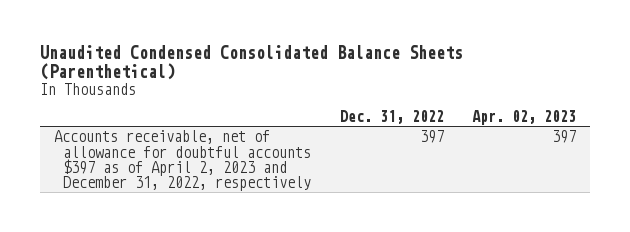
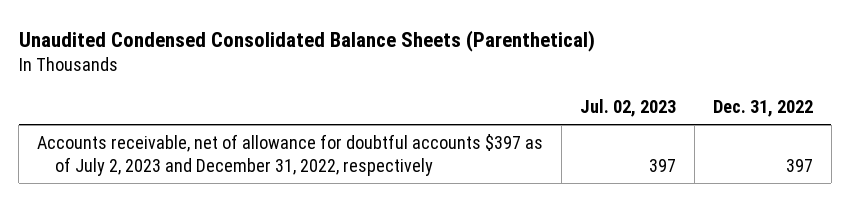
- | Dec. 31, 2022 | Apr. 02, 2023
+ | Jul. 02, 2023 | Dec. 31, 2022
- Accounts receivable, net of allowance for doubtful accounts $397 as of April 2, 2023 and December 31, 2022, respectively | 397 | 397
+ Accounts receivable, net of allowance for doubtful accounts $397 as of July 2, 2023 and December 31, 2022, respectively | 397 | 397

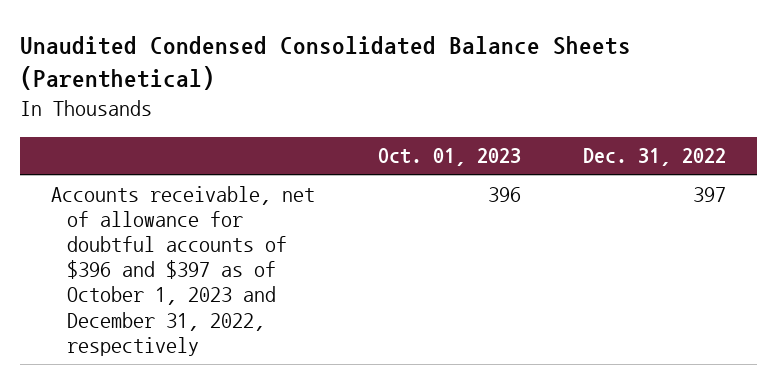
- | Jul. 02, 2023 | Dec. 31, 2022
+ | Oct. 01, 2023 | Dec. 31, 2022
- Accounts receivable, net of allowance for doubtful accounts $397 as of July 2, 2023 and December 31, 2022, respectively | 397 | 397
+ Accounts receivable, net of allowance for doubtful accounts of $396 and $397 as of October 1, 2023 and December 31, 2022, respectively | 396 | 397

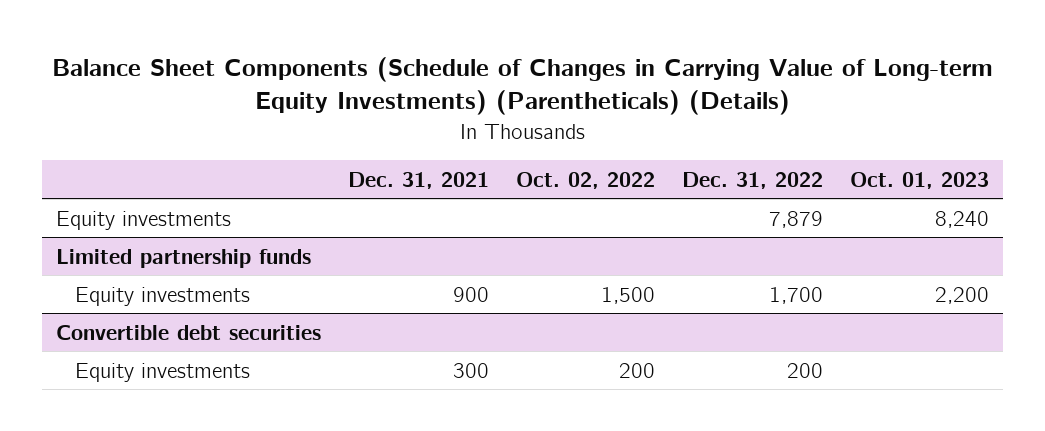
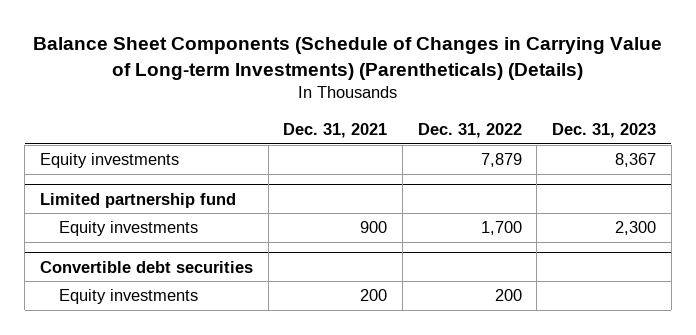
- Balance Sheet Components (Schedule of Changes in Carrying Value of Long-term Equity Investments) (Parentheticals) (Details)
+ Balance Sheet Components (Schedule of Changes in Carrying Value of Long-term Investments) (Parentheticals) (Details)
- | Dec. 31, 2021 | Oct. 02, 2022 | Dec. 31, 2022 | Oct. 01, 2023
+ | Dec. 31, 2021 | Dec. 31, 2022 | Dec. 31, 2023
- Limited partnership funds
+ Limited partnership fund
@ Convertible debt securities
- Equity investments | 300 | 200 | 200 |
+ Equity investments | 200 | 200 |

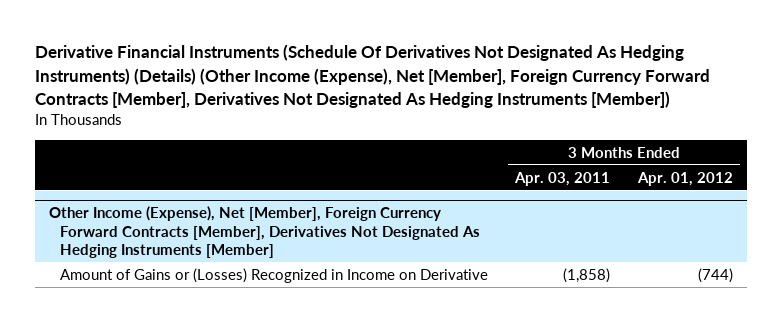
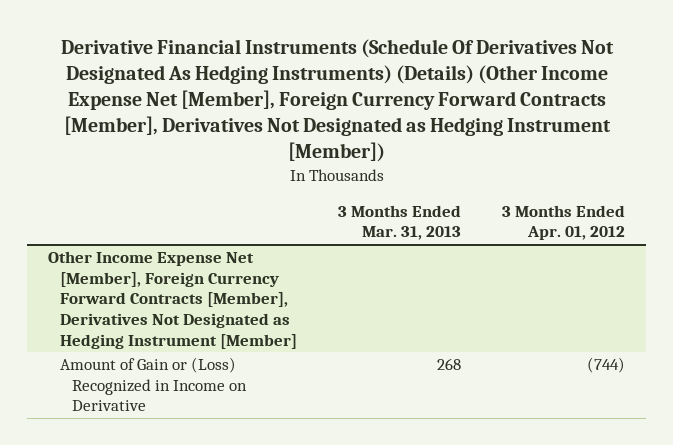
- Derivative Financial Instruments (Schedule Of Derivatives Not Designated As Hedging Instruments) (Details) (Other Income (Expense), Net [Member], Foreign Currency Forward Contracts [Member], Derivatives Not Designated As Hedging Instruments [Member])
+ Derivative Financial Instruments (Schedule Of Derivatives Not Designated As Hedging Instruments) (Details) (Other Income Expense Net [Member], Foreign Currency Forward Contracts [Member], Derivatives Not Designated as Hedging Instrument [Member])
- | 3 Months Ended Apr. 03, 2011 | 3 Months Ended Apr. 01, 2012
+ | 3 Months Ended Mar. 31, 2013 | 3 Months Ended Apr. 01, 2012
- Other Income (Expense), Net [Member], Foreign Currency Forward Contracts [Member], Derivatives Not Designated As Hedging Instruments [Member]
- Amount of Gains or (Losses) Recognized in Income on Derivative | (1,858) | (744)
+ Other Income Expense Net [Member], Foreign Currency Forward Contracts [Member], Derivatives Not Designated as Hedging Instrument [Member]
+ Amount of Gain or (Loss) Recognized in Income on Derivative | 268 | (744)

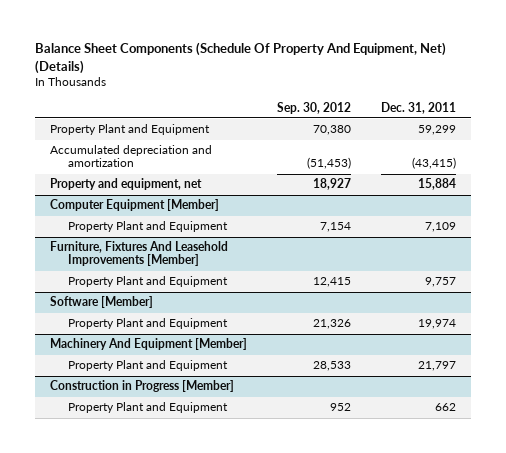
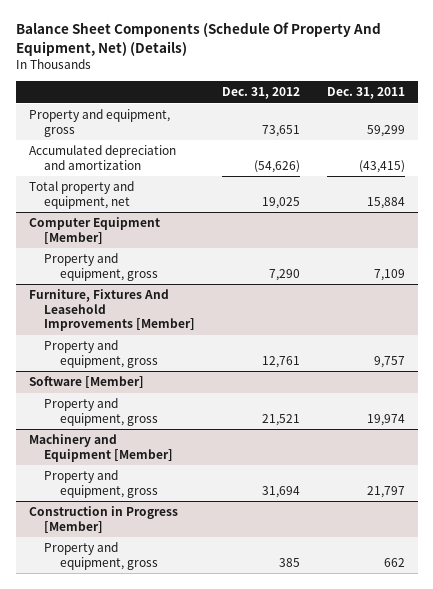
- | Sep. 30, 2012 | Dec. 31, 2011
+ | Dec. 31, 2012 | Dec. 31, 2011
- Property Plant and Equipment | 70,380 | 59,299
+ Property and equipment, gross | 73,651 | 59,299
- Property and equipment, net | 18,927 | 15,884
+ Total property and equipment, net | 19,025 | 15,884
@ Computer Equipment [Member]
- Property Plant and Equipment | 7,154 | 7,109
+ Property and equipment, gross | 7,290 | 7,109
@ Furniture, Fixtures And Leasehold Improvements [Member]
- Property Plant and Equipment | 12,415 | 9,757
+ Property and equipment, gross | 12,761 | 9,757
@ Software [Member]
- Property Plant and Equipment | 21,326 | 19,974
- Machinery And Equipment [Member]
- Property Plant and Equipment | 28,533 | 21,797
@ Software [Member]
+ Property and equipment, gross | 21,521 | 19,974
+ Machinery and Equipment [Member]
+ Property and equipment, gross | 31,694 | 21,797
@ Construction in Progress [Member]
- Property Plant and Equipment | 952 | 662
+ Property and equipment, gross | 385 | 662

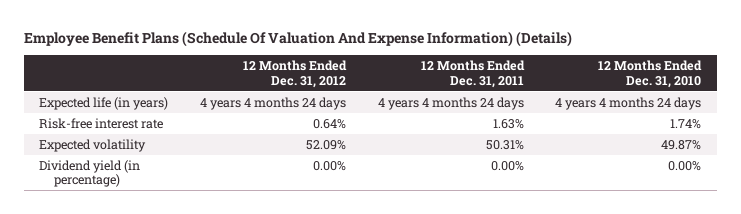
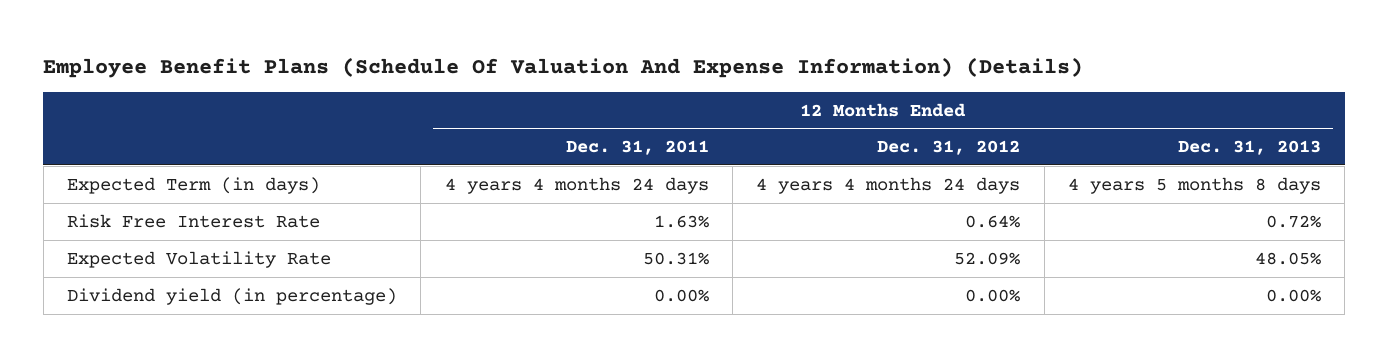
- | 12 Months Ended Dec. 31, 2012 | 12 Months Ended Dec. 31, 2011 | 12 Months Ended Dec. 31, 2010
+ | 12 Months Ended Dec. 31, 2011 | 12 Months Ended Dec. 31, 2012 | 12 Months Ended Dec. 31, 2013
- Expected life (in years) | 4 years 4 months 24 days | 4 years 4 months 24 days | 4 years 4 months 24 days
- Risk-free interest rate | 0.64% | 1.63% | 1.74%
- Expected volatility | 52.09% | 50.31% | 49.87%
+ Expected Term (in days) | 4 years 4 months 24 days | 4 years 4 months 24 days | 4 years 5 months 8 days
+ Risk Free Interest Rate | 1.63% | 0.64% | 0.72%
+ Expected Volatility Rate | 50.31% | 52.09% | 48.05%

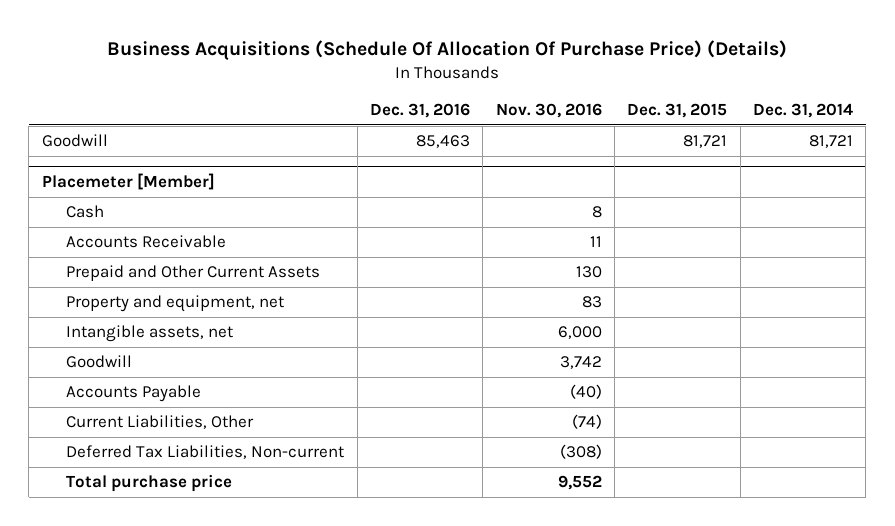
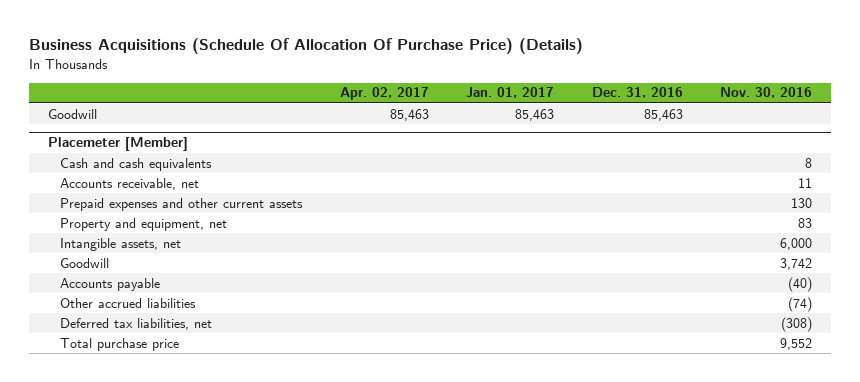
- | Dec. 31, 2016 | Nov. 30, 2016 | Dec. 31, 2015 | Dec. 31, 2014
+ | Apr. 02, 2017 | Jan. 01, 2017 | Dec. 31, 2016 | Nov. 30, 2016
@ Placemeter [Member]
- Cash | | 8 | |
- Accounts Receivable | | 11 | |
- Prepaid and Other Current Assets | | 130 | |
+ Cash and cash equivalents | | | | 8
+ Accounts receivable, net | | | | 11
+ Prepaid expenses and other current assets | | | | 130
- Accounts Payable | | (40) | |
- Current Liabilities, Other | | (74) | |
- Deferred Tax Liabilities, Non-current | | (308) | |
+ Accounts payable | | | | (40)
+ Other accrued liabilities | | | | (74)
+ Deferred tax liabilities, net | | | | (308)

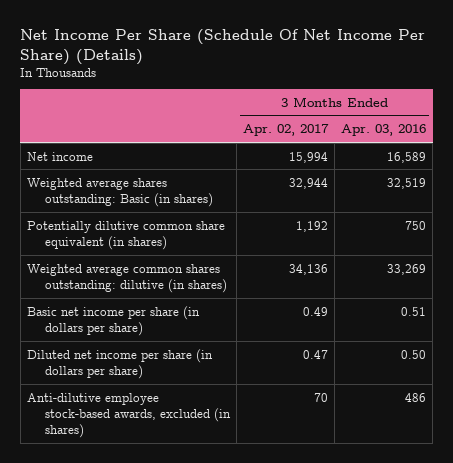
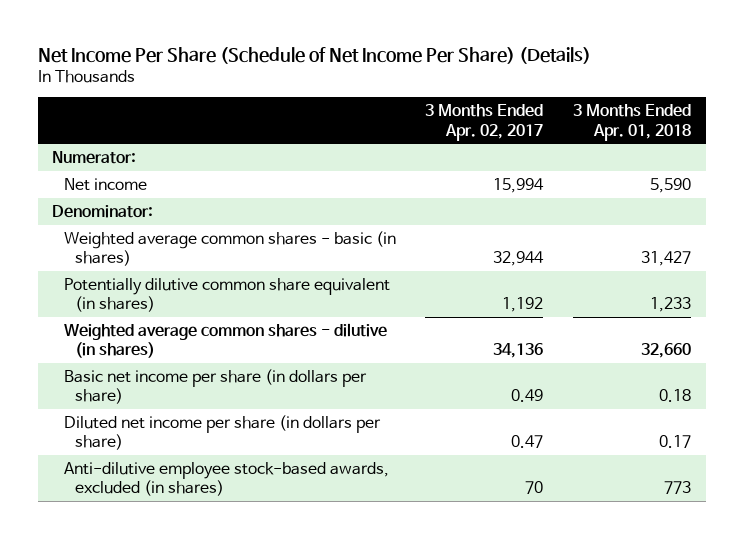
- Net Income Per Share (Schedule Of Net Income Per Share) (Details)
+ Net Income Per Share (Schedule of Net Income Per Share) (Details)
- | 3 Months Ended Apr. 02, 2017 | 3 Months Ended Apr. 03, 2016
+ | 3 Months Ended Apr. 02, 2017 | 3 Months Ended Apr. 01, 2018
+ Numerator:
- Weighted average shares outstanding: Basic (in shares) | 32,944 | 32,519
+ Denominator:
+ Weighted average common shares - basic (in shares) | 32,944 | 31,427
- Weighted average common shares outstanding: dilutive (in shares) | 34,136 | 33,269
+ Weighted average common shares - dilutive (in shares) | 34,136 | 32,660

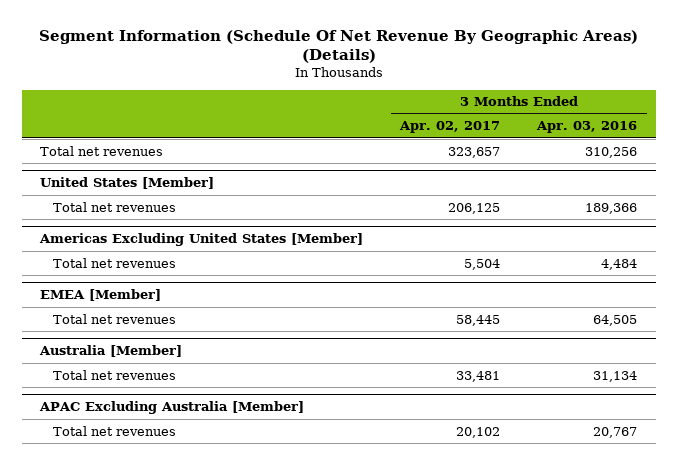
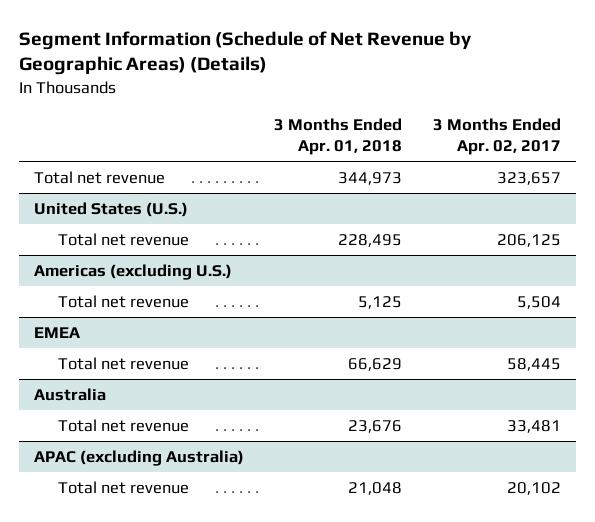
- Segment Information (Schedule Of Net Revenue By Geographic Areas) (Details)
+ Segment Information (Schedule of Net Revenue by Geographic Areas) (Details)
- | 3 Months Ended Apr. 02, 2017 | 3 Months Ended Apr. 03, 2016
+ | 3 Months Ended Apr. 01, 2018 | 3 Months Ended Apr. 02, 2017
- Total net revenues | 323,657 | 310,256
- United States [Member]
- Total net revenues | 206,125 | 189,366
- Americas Excluding United States [Member]
- Total net revenues | 5,504 | 4,484
- EMEA [Member]
- Total net revenues | 58,445 | 64,505
- Australia [Member]
- Total net revenues | 33,481 | 31,134
- APAC Excluding Australia [Member]
- Total net revenues | 20,102 | 20,767
+ Total net revenue | 344,973 | 323,657
+ United States (U.S.)
+ Total net revenue | 228,495 | 206,125
+ Americas (excluding U.S.)
+ Total net revenue | 5,125 | 5,504
+ EMEA
+ Total net revenue | 66,629 | 58,445
+ Australia
+ Total net revenue | 23,676 | 33,481
+ APAC (excluding Australia)
+ Total net revenue | 21,048 | 20,102

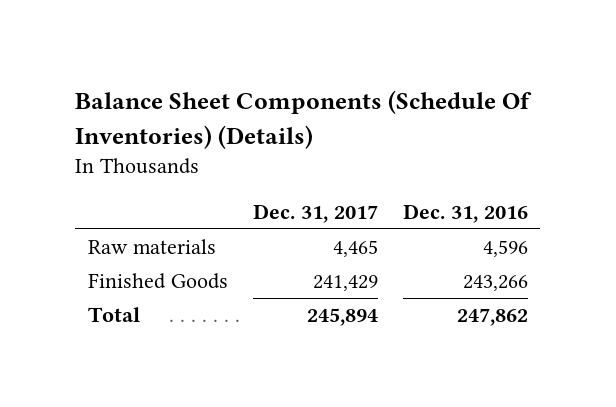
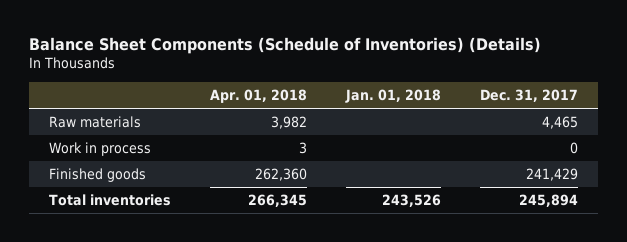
- Balance Sheet Components (Schedule Of Inventories) (Details)
+ Balance Sheet Components (Schedule of Inventories) (Details)
- | Dec. 31, 2017 | Dec. 31, 2016
+ | Apr. 01, 2018 | Jan. 01, 2018 | Dec. 31, 2017
- Finished Goods | 241,429 | 243,266
- Total | 245,894 | 247,862
+ Work in process | 3 | | 0
+ Finished goods | 262,360 | | 241,429
+ Total inventories | 266,345 | 243,526 | 245,894

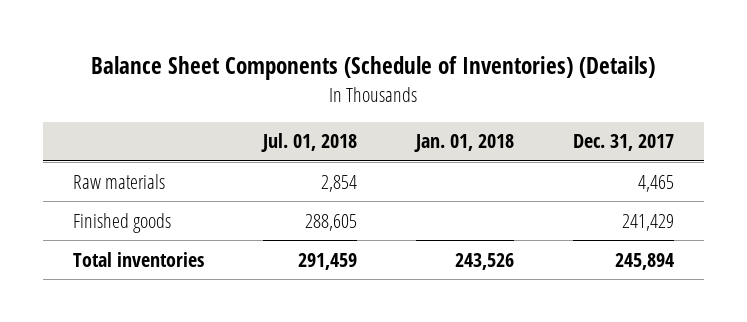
- | Apr. 01, 2018 | Jan. 01, 2018 | Dec. 31, 2017
+ | Jul. 01, 2018 | Jan. 01, 2018 | Dec. 31, 2017
- Work in process | 3 | | 0

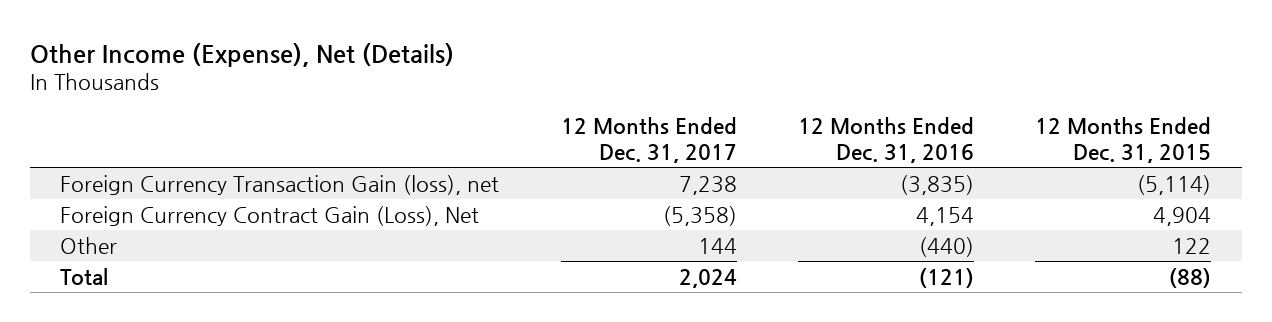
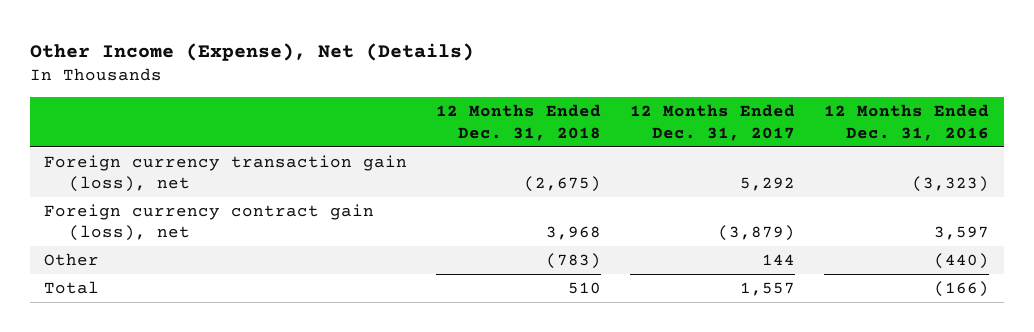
- | 12 Months Ended Dec. 31, 2017 | 12 Months Ended Dec. 31, 2016 | 12 Months Ended Dec. 31, 2015
+ | 12 Months Ended Dec. 31, 2018 | 12 Months Ended Dec. 31, 2017 | 12 Months Ended Dec. 31, 2016
- Foreign Currency Transaction Gain (loss), net | 7,238 | (3,835) | (5,114)
- Foreign Currency Contract Gain (Loss), Net | (5,358) | 4,154 | 4,904
+ Foreign currency transaction gain (loss), net | (2,675) | 5,292 | (3,323)
+ Foreign currency contract gain (loss), net | 3,968 | (3,879) | 3,597
- Total | 2,024 | (121) | (88)
+ Total | 510 | 1,557 | (166)

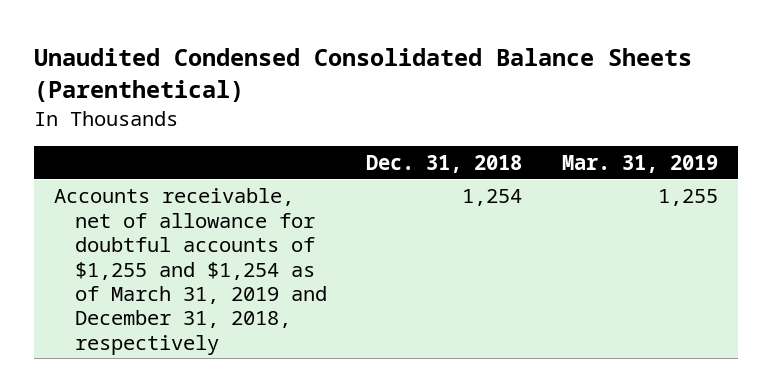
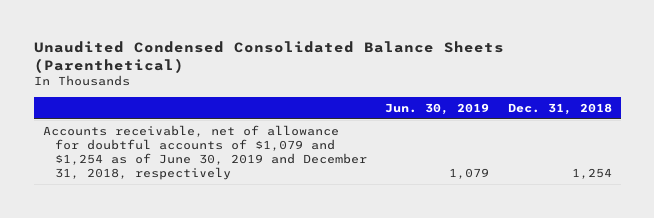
- | Dec. 31, 2018 | Mar. 31, 2019
+ | Jun. 30, 2019 | Dec. 31, 2018
- Accounts receivable, net of allowance for doubtful accounts of $1,255 and $1,254 as of March 31, 2019 and December 31, 2018, respectively | 1,254 | 1,255
+ Accounts receivable, net of allowance for doubtful accounts of $1,079 and $1,254 as of June 30, 2019 and December 31, 2018, respectively | 1,079 | 1,254

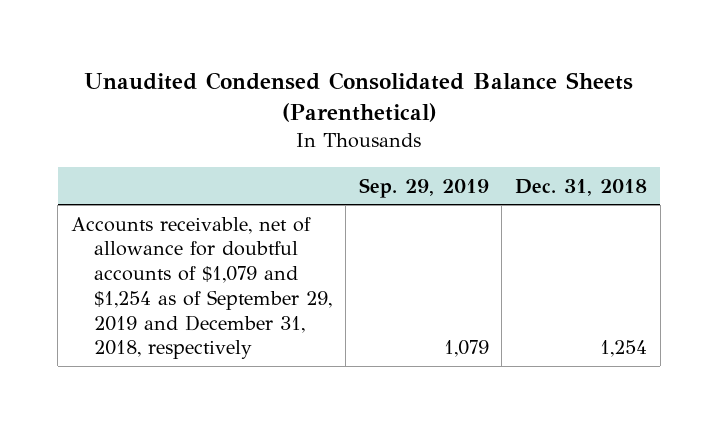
- | Jun. 30, 2019 | Dec. 31, 2018
+ | Sep. 29, 2019 | Dec. 31, 2018
- Accounts receivable, net of allowance for doubtful accounts of $1,079 and $1,254 as of June 30, 2019 and December 31, 2018, respectively | 1,079 | 1,254
+ Accounts receivable, net of allowance for doubtful accounts of $1,079 and $1,254 as of September 29, 2019 and December 31, 2018, respectively | 1,079 | 1,254

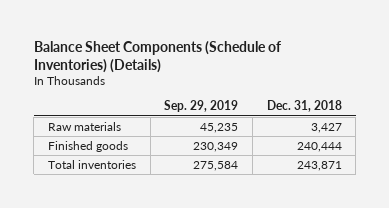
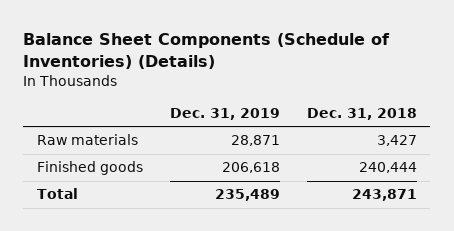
- | Sep. 29, 2019 | Dec. 31, 2018
+ | Dec. 31, 2019 | Dec. 31, 2018
- Total inventories | 275,584 | 243,871
+ Total | 235,489 | 243,871

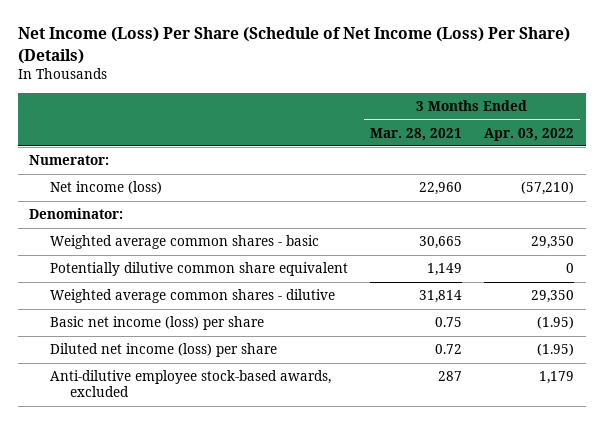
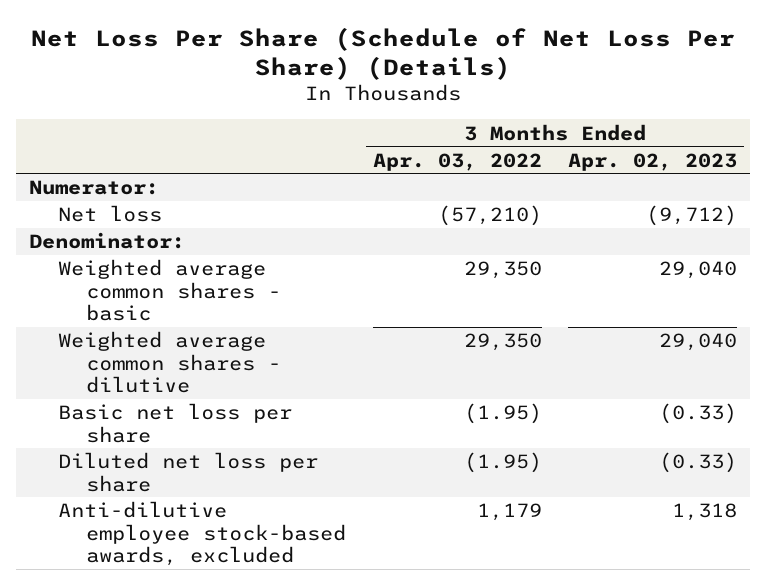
- Net Income (Loss) Per Share (Schedule of Net Income (Loss) Per Share) (Details)
+ Net Loss Per Share (Schedule of Net Loss Per Share) (Details)
- | 3 Months Ended Mar. 28, 2021 | 3 Months Ended Apr. 03, 2022
+ | 3 Months Ended Apr. 03, 2022 | 3 Months Ended Apr. 02, 2023
- Net income (loss) | 22,960 | (57,210)
+ Net loss | (57,210) | (9,712)
- Potentially dilutive common share equivalent | 1,149 | 0
- Basic net income (loss) per share | 0.75 | (1.95)
- Diluted net income (loss) per share | 0.72 | (1.95)
+ Basic net loss per share | (1.95) | (0.33)
+ Diluted net loss per share | (1.95) | (0.33)

